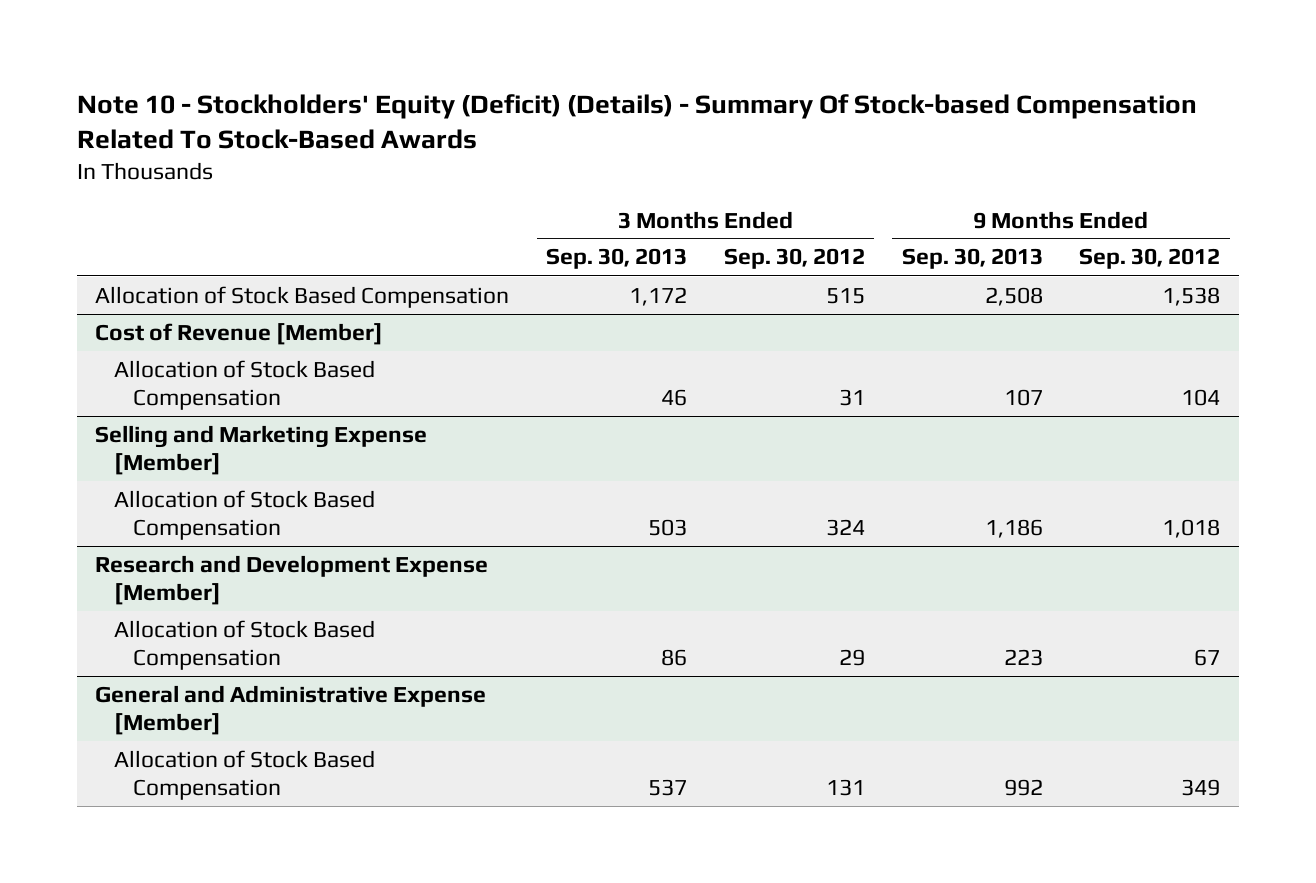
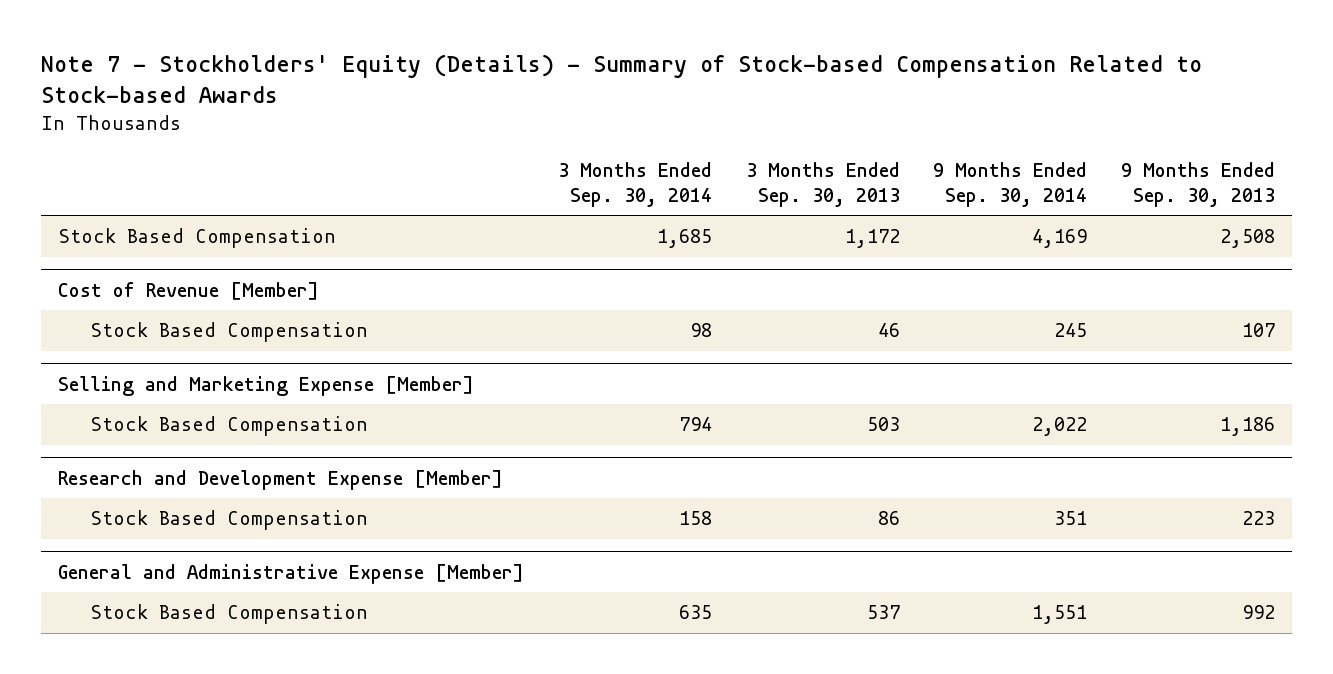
- Note 10 - Stockholders' Equity (Deficit) (Details) - Summary Of Stock-based Compensation Related To Stock-Based Awards
+ Note 7 - Stockholders' Equity (Details) - Summary of Stock-based Compensation Related to Stock-based Awards
- | 3 Months Ended Sep. 30, 2013 | 3 Months Ended Sep. 30, 2012 | 9 Months Ended Sep. 30, 2013 | 9 Months Ended Sep. 30, 2012
+ | 3 Months Ended Sep. 30, 2014 | 3 Months Ended Sep. 30, 2013 | 9 Months Ended Sep. 30, 2014 | 9 Months Ended Sep. 30, 2013
- Allocation of Stock Based Compensation | 1,172 | 515 | 2,508 | 1,538
+ Stock Based Compensation | 1,685 | 1,172 | 4,169 | 2,508
@ Cost of Revenue [Member]
- Allocation of Stock Based Compensation | 46 | 31 | 107 | 104
+ Stock Based Compensation | 98 | 46 | 245 | 107
@ Selling and Marketing Expense [Member]
- Allocation of Stock Based Compensation | 503 | 324 | 1,186 | 1,018
+ Stock Based Compensation | 794 | 503 | 2,022 | 1,186
@ Research and Development Expense [Member]
- Allocation of Stock Based Compensation | 86 | 29 | 223 | 67
+ Stock Based Compensation | 158 | 86 | 351 | 223
@ General and Administrative Expense [Member]
- Allocation of Stock Based Compensation | 537 | 131 | 992 | 349
+ Stock Based Compensation | 635 | 537 | 1,551 | 992

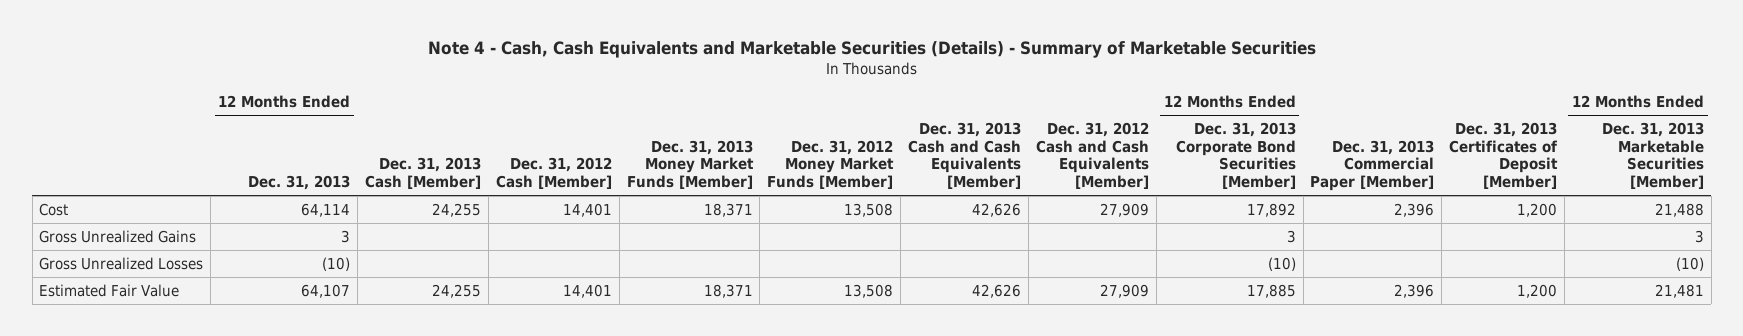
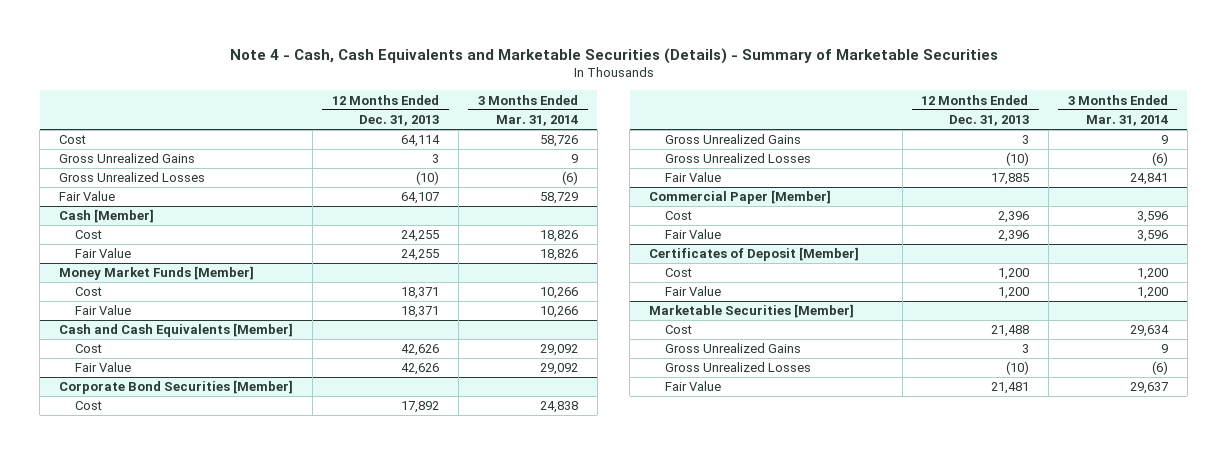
- | 12 Months Ended Dec. 31, 2013 | Dec. 31, 2013 Cash [Member] | Dec. 31, 2012 Cash [Member] | Dec. 31, 2013 Money Market Funds [Member] | Dec. 31, 2012 Money Market Funds [Member] | Dec. 31, 2013 Cash and Cash Equivalents [Member] | Dec. 31, 2012 Cash and Cash Equivalents [Member] | 12 Months Ended Dec. 31, 2013 Corporate Bond Securities [Member] | Dec. 31, 2013 Commercial Paper [Member] | Dec. 31, 2013 Certificates of Deposit [Member] | 12 Months Ended Dec. 31, 2013 Marketable Securities [Member]
+ | 12 Months Ended Dec. 31, 2013 | 3 Months Ended Mar. 31, 2014
- Estimated Fair Value | 64,107 | 24,255 | 14,401 | 18,371 | 13,508 | 42,626 | 27,909 | 17,885 | 2,396 | 1,200 | 21,481
+ Fair Value | 64,107 | 58,729
+ Cash [Member]
+ Cost | 24,255 | 18,826
+ Fair Value | 24,255 | 18,826
+ Money Market Funds [Member]
+ Cost | 18,371 | 10,266
+ Fair Value | 18,371 | 10,266
+ Cash and Cash Equivalents [Member]
+ Cost | 42,626 | 29,092
+ Fair Value | 42,626 | 29,092
+ Corporate Bond Securities [Member]
+ Cost | 17,892 | 24,838
+ Gross Unrealized Gains | 3 | 9
+ Gross Unrealized Losses | (10) | (6)
+ Fair Value | 17,885 | 24,841
+ Commercial Paper [Member]
+ Cost | 2,396 | 3,596
+ Fair Value | 2,396 | 3,596
+ Certificates of Deposit [Member]
+ Cost | 1,200 | 1,200
+ Fair Value | 1,200 | 1,200
+ Marketable Securities [Member]
+ Cost | 21,488 | 29,634
+ Gross Unrealized Gains | 3 | 9
+ Gross Unrealized Losses | (10) | (6)
+ Fair Value | 21,481 | 29,637

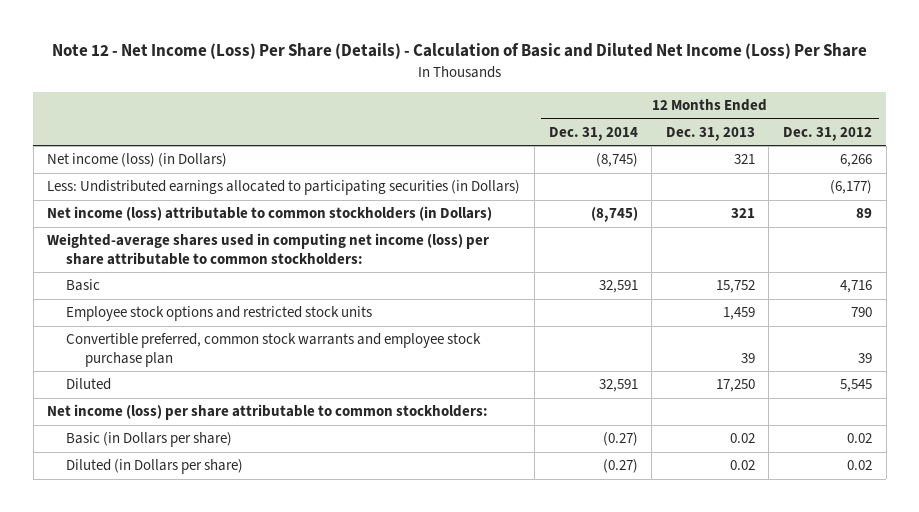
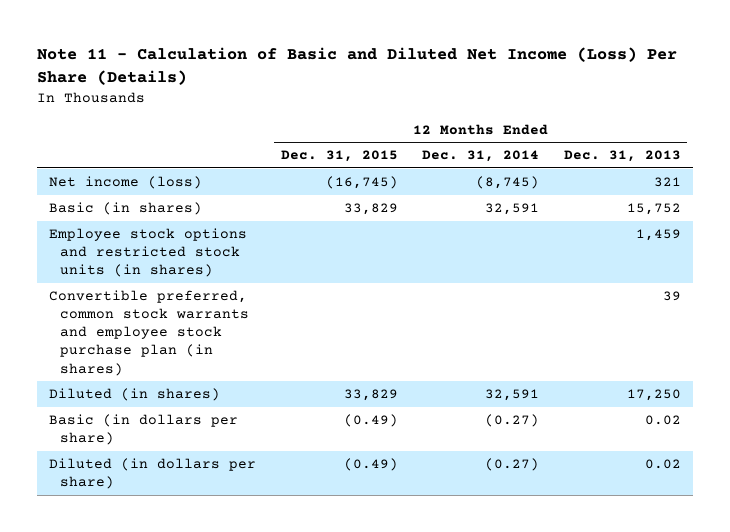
- Note 12 - Net Income (Loss) Per Share (Details) - Calculation of Basic and Diluted Net Income (Loss) Per Share
+ Note 11 - Calculation of Basic and Diluted Net Income (Loss) Per Share (Details)
- | 12 Months Ended Dec. 31, 2014 | 12 Months Ended Dec. 31, 2013 | 12 Months Ended Dec. 31, 2012
+ | 12 Months Ended Dec. 31, 2015 | 12 Months Ended Dec. 31, 2014 | 12 Months Ended Dec. 31, 2013
- Net income (loss) (in Dollars) | (8,745) | 321 | 6,266
- Less: Undistributed earnings allocated to participating securities (in Dollars) | | | (6,177)
- Net income (loss) attributable to common stockholders (in Dollars) | (8,745) | 321 | 89
- Weighted-average shares used in computing net income (loss) per share attributable to common stockholders:
- Basic | 32,591 | 15,752 | 4,716
- Employee stock options and restricted stock units | | 1,459 | 790
- Convertible preferred, common stock warrants and employee stock purchase plan | | 39 | 39
- Diluted | 32,591 | 17,250 | 5,545
- Net income (loss) per share attributable to common stockholders:
- Basic (in Dollars per share) | (0.27) | 0.02 | 0.02
- Diluted (in Dollars per share) | (0.27) | 0.02 | 0.02
+ Net income (loss) | (16,745) | (8,745) | 321
+ Basic (in shares) | 33,829 | 32,591 | 15,752
+ Employee stock options and restricted stock units (in shares) | | | 1,459
+ Convertible preferred, common stock warrants and employee stock purchase plan (in shares) | | | 39
+ Diluted (in shares) | 33,829 | 32,591 | 17,250
+ Basic (in dollars per share) | (0.49) | (0.27) | 0.02
+ Diluted (in dollars per share) | (0.49) | (0.27) | 0.02

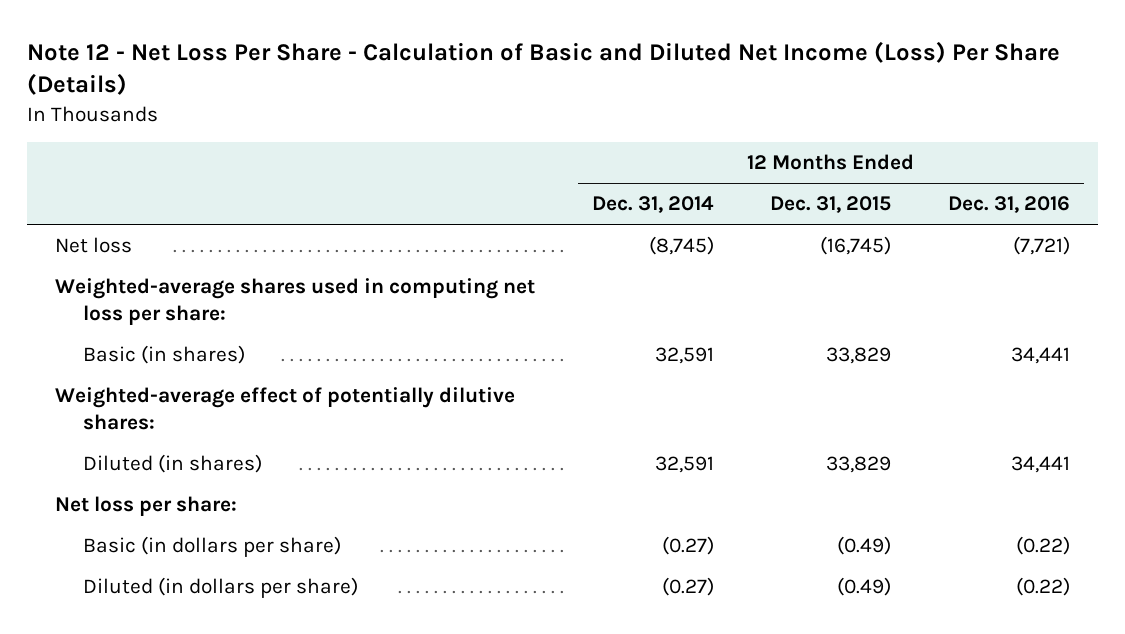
- Note 11 - Calculation of Basic and Diluted Net Income (Loss) Per Share (Details)
+ Note 12 - Net Loss Per Share - Calculation of Basic and Diluted Net Income (Loss) Per Share (Details)
- | 12 Months Ended Dec. 31, 2015 | 12 Months Ended Dec. 31, 2014 | 12 Months Ended Dec. 31, 2013
+ | 12 Months Ended Dec. 31, 2014 | 12 Months Ended Dec. 31, 2015 | 12 Months Ended Dec. 31, 2016
- Net income (loss) | (16,745) | (8,745) | 321
+ Net loss | (8,745) | (16,745) | (7,721)
+ Weighted-average shares used in computing net loss per share:
- Employee stock options and restricted stock units (in shares) | | | 1,459
- Convertible preferred, common stock warrants and employee stock purchase plan (in shares) | | | 39
+ Weighted-average effect of potentially dilutive shares:
+ Net loss per share:

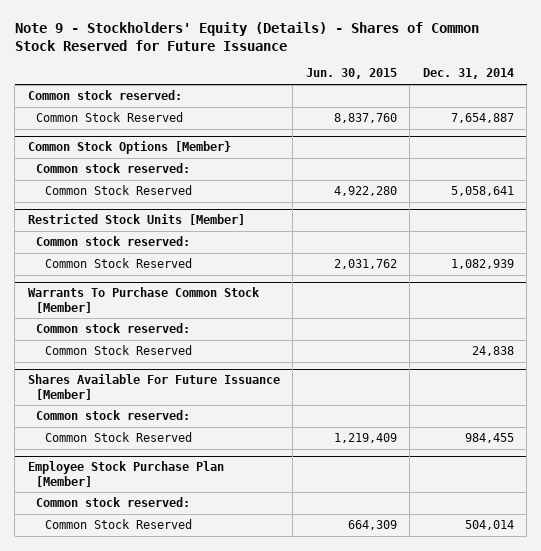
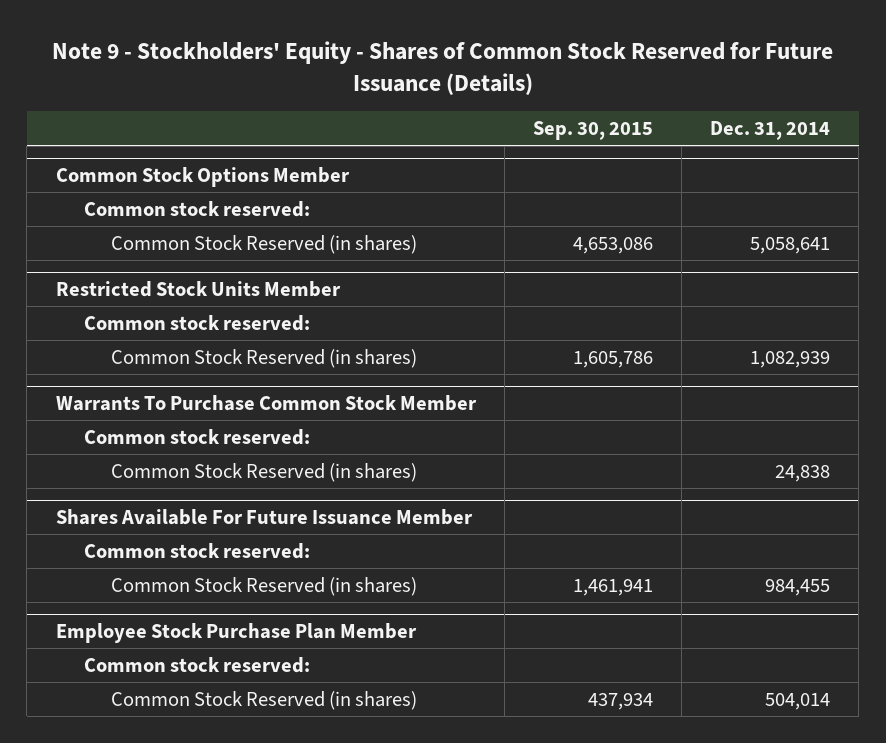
- Note 9 - Stockholders' Equity (Details) - Shares of Common Stock Reserved for Future Issuance
+ Note 9 - Stockholders' Equity - Shares of Common Stock Reserved for Future Issuance (Details)
- | Jun. 30, 2015 | Dec. 31, 2014
+ | Sep. 30, 2015 | Dec. 31, 2014
- Common stock reserved:
- Common Stock Reserved | 8,837,760 | 7,654,887
- Common Stock Options [Member}
+ Common Stock Options Member
- Common Stock Reserved | 4,922,280 | 5,058,641
- Restricted Stock Units [Member]
+ Common Stock Reserved (in shares) | 4,653,086 | 5,058,641
+ Restricted Stock Units Member
- Common Stock Reserved | 2,031,762 | 1,082,939
- Warrants To Purchase Common Stock [Member]
+ Common Stock Reserved (in shares) | 1,605,786 | 1,082,939
+ Warrants To Purchase Common Stock Member
- Common Stock Reserved | | 24,838
- Shares Available For Future Issuance [Member]
+ Common Stock Reserved (in shares) | | 24,838
+ Shares Available For Future Issuance Member
- Common Stock Reserved | 1,219,409 | 984,455
- Employee Stock Purchase Plan [Member]
+ Common Stock Reserved (in shares) | 1,461,941 | 984,455
+ Employee Stock Purchase Plan Member
- Common Stock Reserved | 664,309 | 504,014
+ Common Stock Reserved (in shares) | 437,934 | 504,014

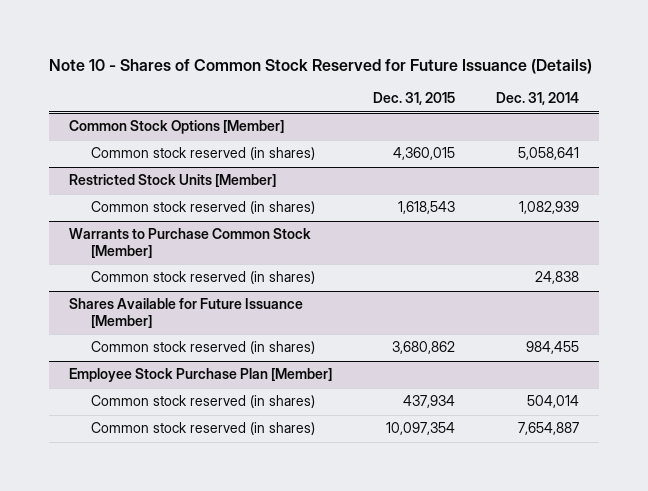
- Note 9 - Stockholders' Equity - Shares of Common Stock Reserved for Future Issuance (Details)
+ Note 10 - Shares of Common Stock Reserved for Future Issuance (Details)
- | Sep. 30, 2015 | Dec. 31, 2014
+ | Dec. 31, 2015 | Dec. 31, 2014
- Common Stock Options Member
- Common stock reserved:
- Common Stock Reserved (in shares) | 4,653,086 | 5,058,641
- Restricted Stock Units Member
- Common stock reserved:
- Common Stock Reserved (in shares) | 1,605,786 | 1,082,939
- Warrants To Purchase Common Stock Member
- Common stock reserved:
- Common Stock Reserved (in shares) | | 24,838
- Shares Available For Future Issuance Member
- Common stock reserved:
- Common Stock Reserved (in shares) | 1,461,941 | 984,455
- Employee Stock Purchase Plan Member
- Common stock reserved:
- Common Stock Reserved (in shares) | 437,934 | 504,014
+ Common Stock Options [Member]
+ Common stock reserved (in shares) | 4,360,015 | 5,058,641
+ Restricted Stock Units [Member]
+ Common stock reserved (in shares) | 1,618,543 | 1,082,939
+ Warrants to Purchase Common Stock [Member]
+ Common stock reserved (in shares) | | 24,838
+ Shares Available for Future Issuance [Member]
+ Common stock reserved (in shares) | 3,680,862 | 984,455
+ Employee Stock Purchase Plan [Member]
+ Common stock reserved (in shares) | 437,934 | 504,014
+ Common stock reserved (in shares) | 10,097,354 | 7,654,887

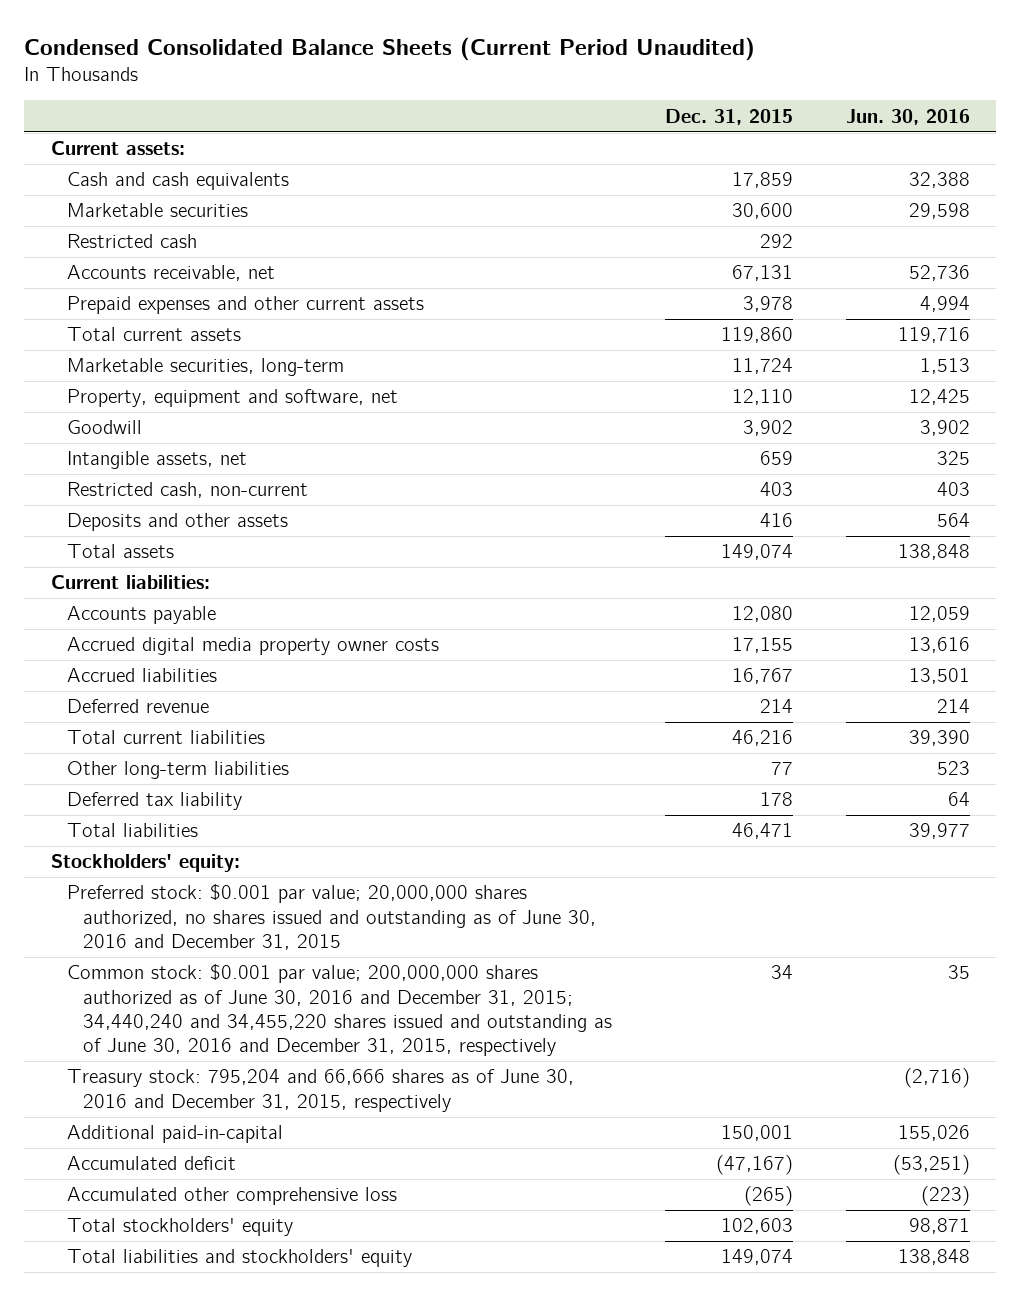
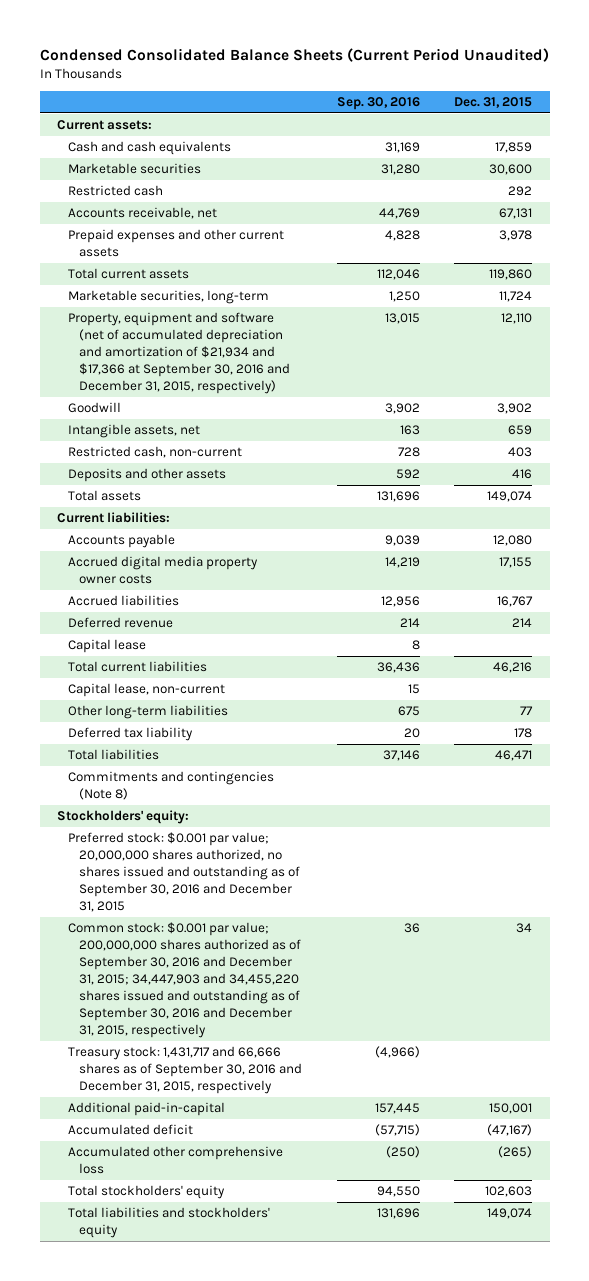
- | Dec. 31, 2015 | Jun. 30, 2016
+ | Sep. 30, 2016 | Dec. 31, 2015
- Property, equipment and software, net | 12,110 | 12,425
+ Property, equipment and software (net of accumulated depreciation and amortization of $21,934 and $17,366 at September 30, 2016 and December 31, 2015, respectively) | 13,015 | 12,110
+ Capital lease | 8 |
+ Capital lease, non-current | 15 |
+ Commitments and contingencies (Note 8)
- Preferred stock: $0.001 par value; 20,000,000 shares authorized, no shares issued and outstanding as of June 30, 2016 and December 31, 2015
- Common stock: $0.001 par value; 200,000,000 shares authorized as of June 30, 2016 and December 31, 2015; 34,440,240 and 34,455,220 shares issued and outstanding as of June 30, 2016 and December 31, 2015, respectively | 34 | 35
- Treasury stock: 795,204 and 66,666 shares as of June 30, 2016 and December 31, 2015, respectively | | (2,716)
+ Preferred stock: $0.001 par value; 20,000,000 shares authorized, no shares issued and outstanding as of September 30, 2016 and December 31, 2015
+ Common stock: $0.001 par value; 200,000,000 shares authorized as of September 30, 2016 and December 31, 2015; 34,447,903 and 34,455,220 shares issued and outstanding as of September 30, 2016 and December 31, 2015, respectively | 36 | 34
+ Treasury stock: 1,431,717 and 66,666 shares as of September 30, 2016 and December 31, 2015, respectively | (4,966) |

